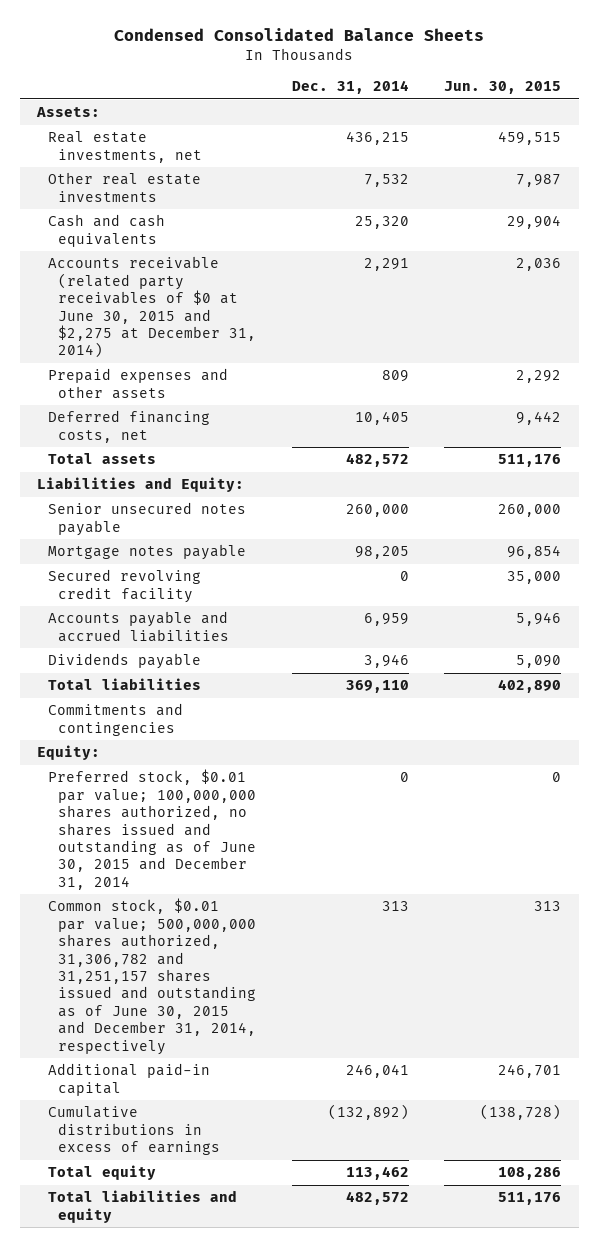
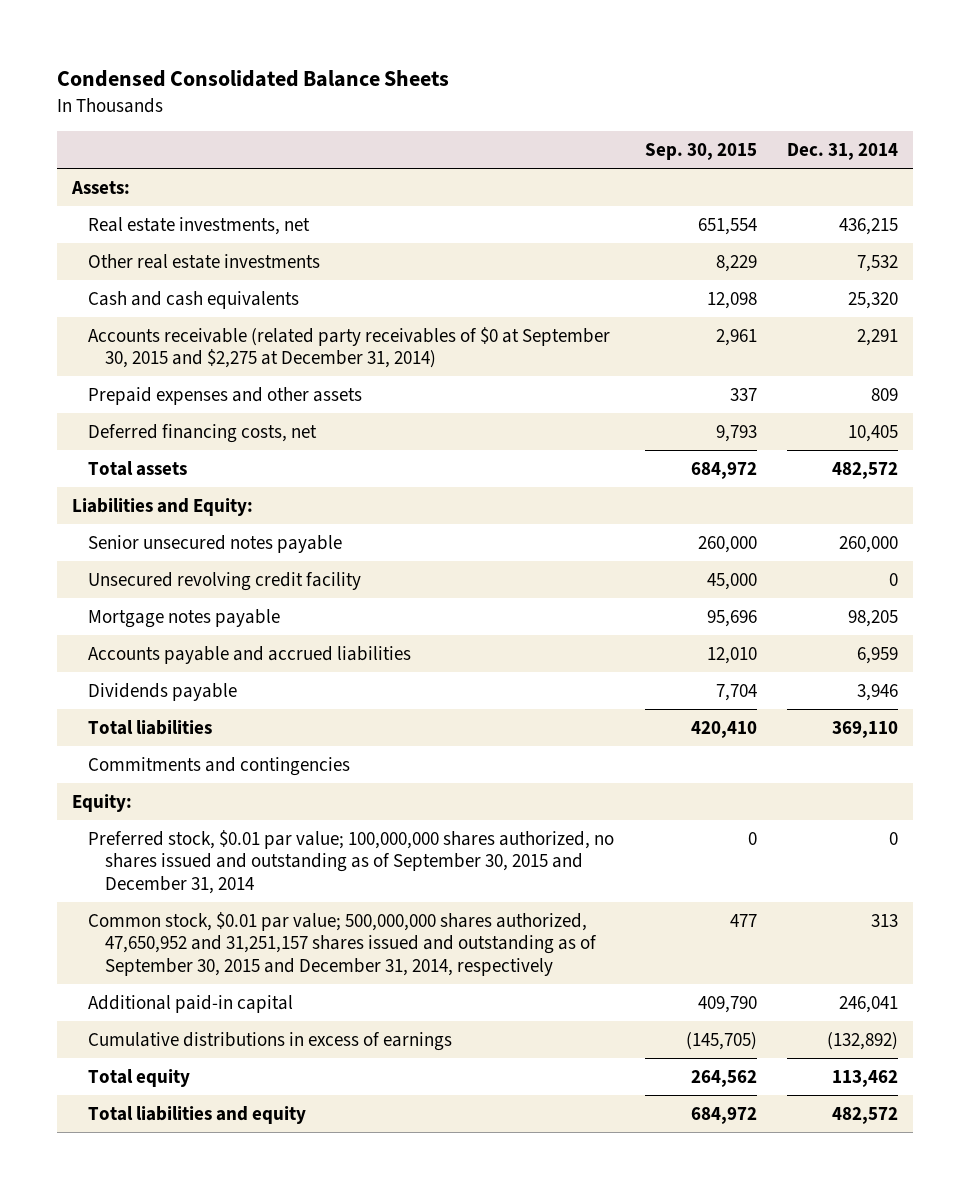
- | Dec. 31, 2014 | Jun. 30, 2015
+ | Sep. 30, 2015 | Dec. 31, 2014
- Accounts receivable (related party receivables of $0 at June 30, 2015 and $2,275 at December 31, 2014) | 2,291 | 2,036
+ Accounts receivable (related party receivables of $0 at September 30, 2015 and $2,275 at December 31, 2014) | 2,961 | 2,291
+ Unsecured revolving credit facility | 45,000 | 0
- Secured revolving credit facility | 0 | 35,000
- Preferred stock, $0.01 par value; 100,000,000 shares authorized, no shares issued and outstanding as of June 30, 2015 and December 31, 2014 | 0 | 0
- Common stock, $0.01 par value; 500,000,000 shares authorized, 31,306,782 and 31,251,157 shares issued and outstanding as of June 30, 2015 and December 31, 2014, respectively | 313 | 313
+ Preferred stock, $0.01 par value; 100,000,000 shares authorized, no shares issued and outstanding as of September 30, 2015 and December 31, 2014 | 0 | 0
+ Common stock, $0.01 par value; 500,000,000 shares authorized, 47,650,952 and 31,251,157 shares issued and outstanding as of September 30, 2015 and December 31, 2014, respectively | 477 | 313

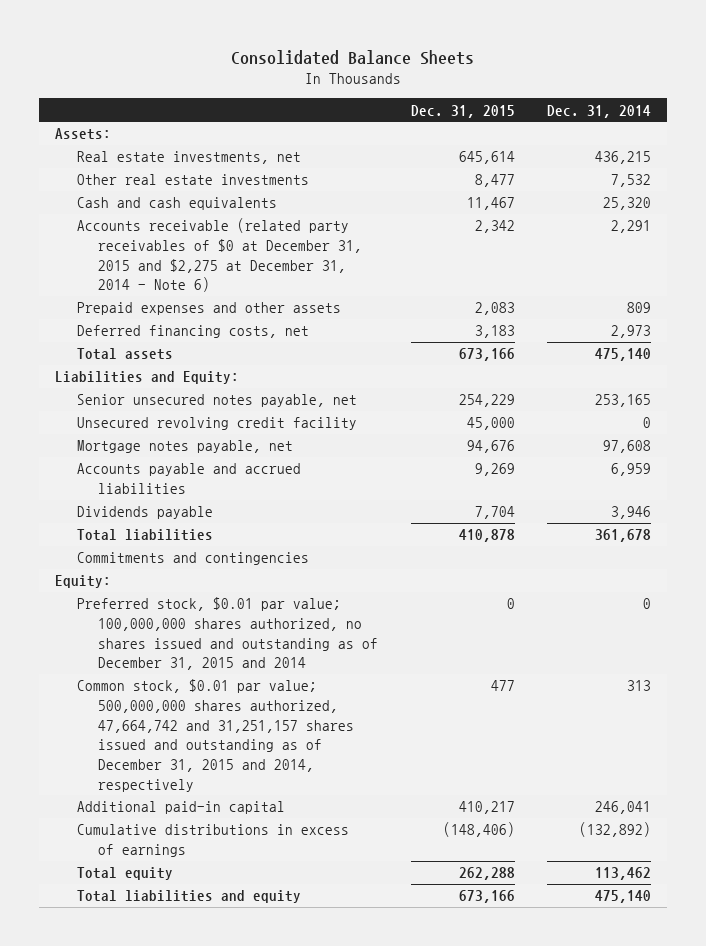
- Condensed Consolidated Balance Sheets
+ Consolidated Balance Sheets
- | Sep. 30, 2015 | Dec. 31, 2014
+ | Dec. 31, 2015 | Dec. 31, 2014
- Accounts receivable (related party receivables of $0 at September 30, 2015 and $2,275 at December 31, 2014) | 2,961 | 2,291
+ Accounts receivable (related party receivables of $0 at December 31, 2015 and $2,275 at December 31, 2014 - Note 6) | 2,342 | 2,291
- Deferred financing costs, net | 9,793 | 10,405
- Total assets | 684,972 | 482,572
+ Deferred financing costs, net | 3,183 | 2,973
+ Total assets | 673,166 | 475,140
- Senior unsecured notes payable | 260,000 | 260,000
+ Senior unsecured notes payable, net | 254,229 | 253,165
- Mortgage notes payable | 95,696 | 98,205
+ Mortgage notes payable, net | 94,676 | 97,608
- Total liabilities | 420,410 | 369,110
+ Total liabilities | 410,878 | 361,678
- Preferred stock, $0.01 par value; 100,000,000 shares authorized, no shares issued and outstanding as of September 30, 2015 and December 31, 2014 | 0 | 0
- Common stock, $0.01 par value; 500,000,000 shares authorized, 47,650,952 and 31,251,157 shares issued and outstanding as of September 30, 2015 and December 31, 2014, respectively | 477 | 313
+ Preferred stock, $0.01 par value; 100,000,000 shares authorized, no shares issued and outstanding as of December 31, 2015 and 2014 | 0 | 0
+ Common stock, $0.01 par value; 500,000,000 shares authorized, 47,664,742 and 31,251,157 shares issued and outstanding as of December 31, 2015 and 2014, respectively | 477 | 313
- Total liabilities and equity | 684,972 | 482,572
+ Total liabilities and equity | 673,166 | 475,140

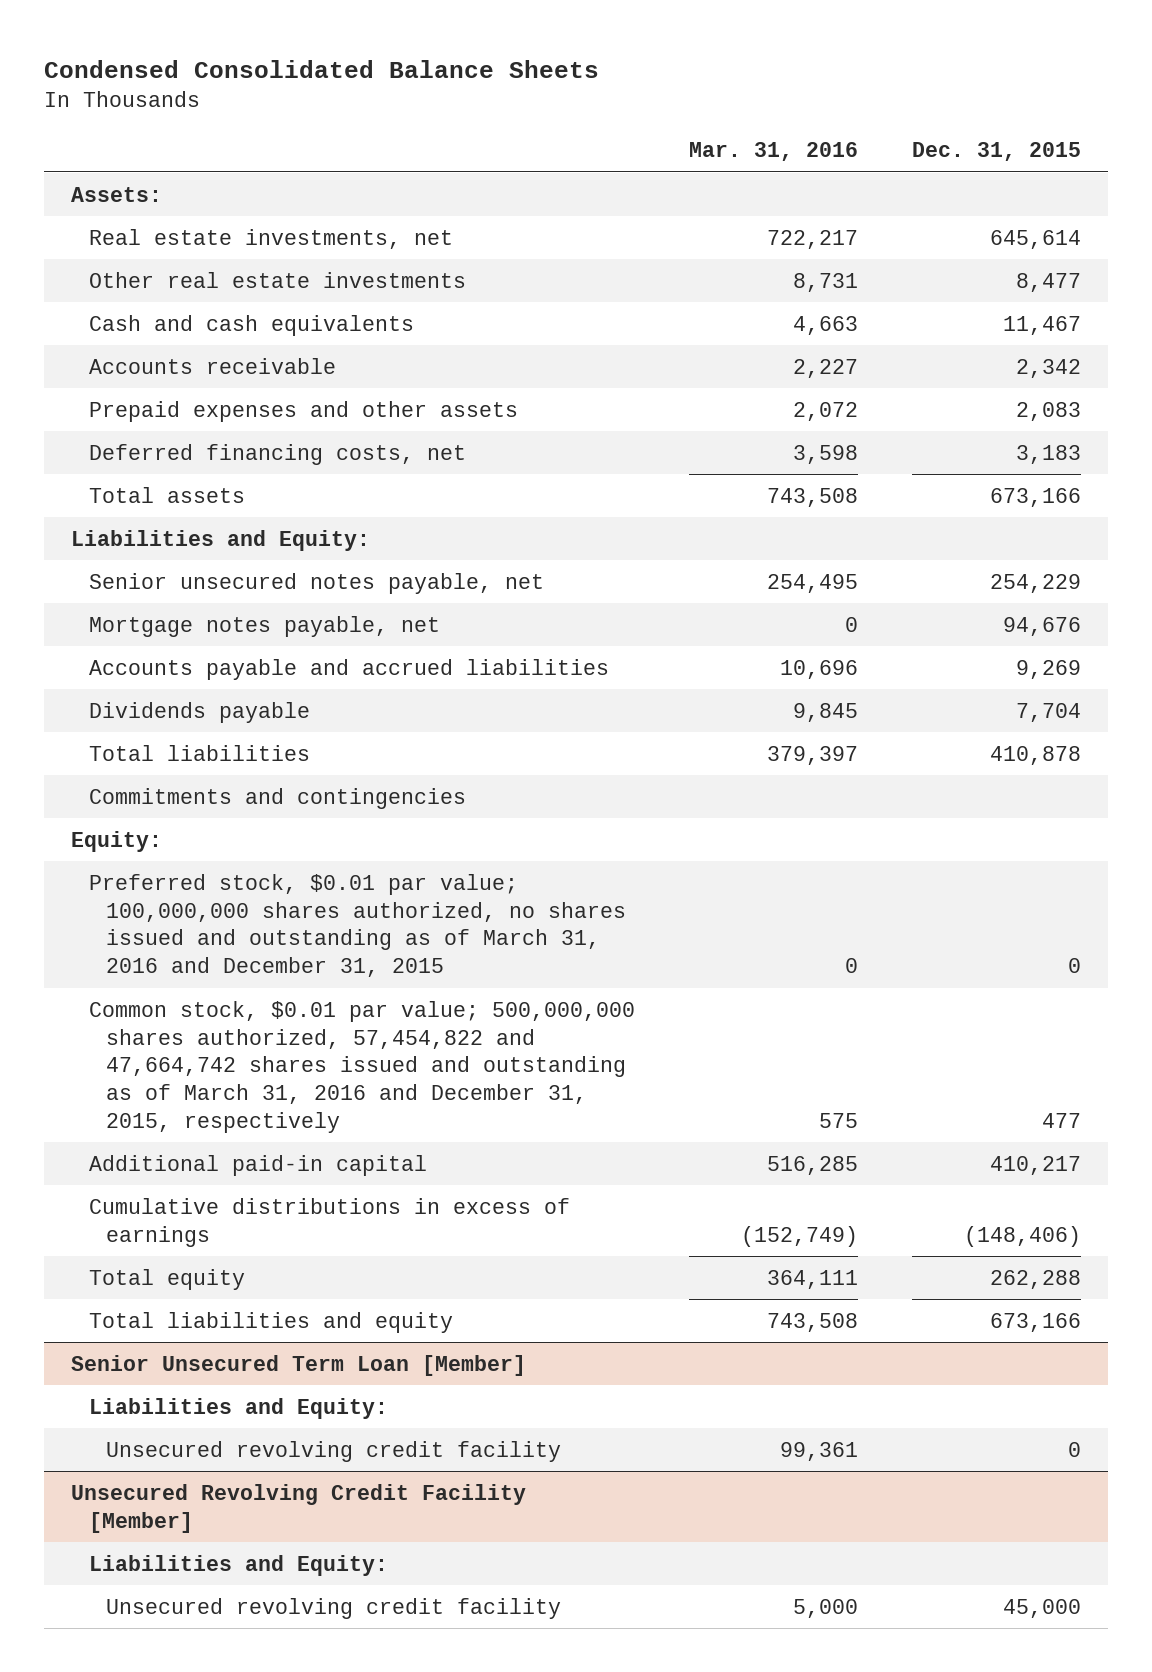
- Consolidated Balance Sheets
+ Condensed Consolidated Balance Sheets
- | Dec. 31, 2015 | Dec. 31, 2014
+ | Mar. 31, 2016 | Dec. 31, 2015
- Accounts receivable (related party receivables of $0 at December 31, 2015 and $2,275 at December 31, 2014 - Note 6) | 2,342 | 2,291
+ Accounts receivable | 2,227 | 2,342
- Unsecured revolving credit facility | 45,000 | 0
- Preferred stock, $0.01 par value; 100,000,000 shares authorized, no shares issued and outstanding as of December 31, 2015 and 2014 | 0 | 0
- Common stock, $0.01 par value; 500,000,000 shares authorized, 47,664,742 and 31,251,157 shares issued and outstanding as of December 31, 2015 and 2014, respectively | 477 | 313
+ Preferred stock, $0.01 par value; 100,000,000 shares authorized, no shares issued and outstanding as of March 31, 2016 and December 31, 2015 | 0 | 0
+ Common stock, $0.01 par value; 500,000,000 shares authorized, 57,454,822 and 47,664,742 shares issued and outstanding as of March 31, 2016 and December 31, 2015, respectively | 575 | 477
+ Senior Unsecured Term Loan [Member]
+ Liabilities and Equity:
+ Unsecured revolving credit facility | 99,361 | 0
+ Unsecured Revolving Credit Facility [Member]
+ Liabilities and Equity:
+ Unsecured revolving credit facility | 5,000 | 45,000

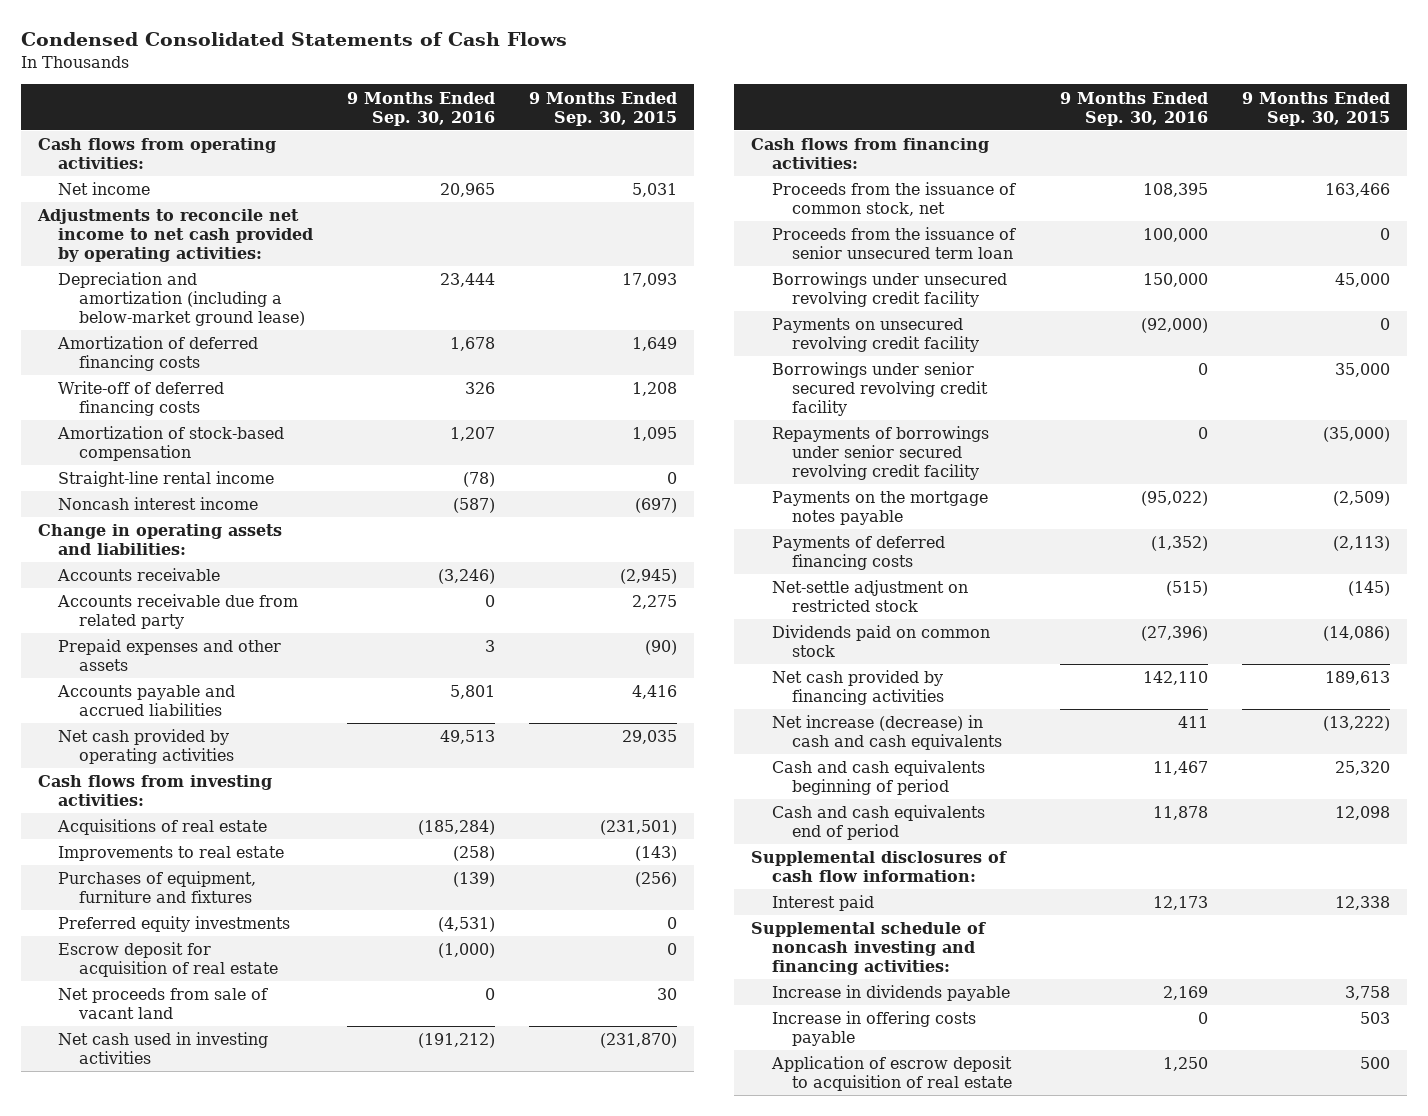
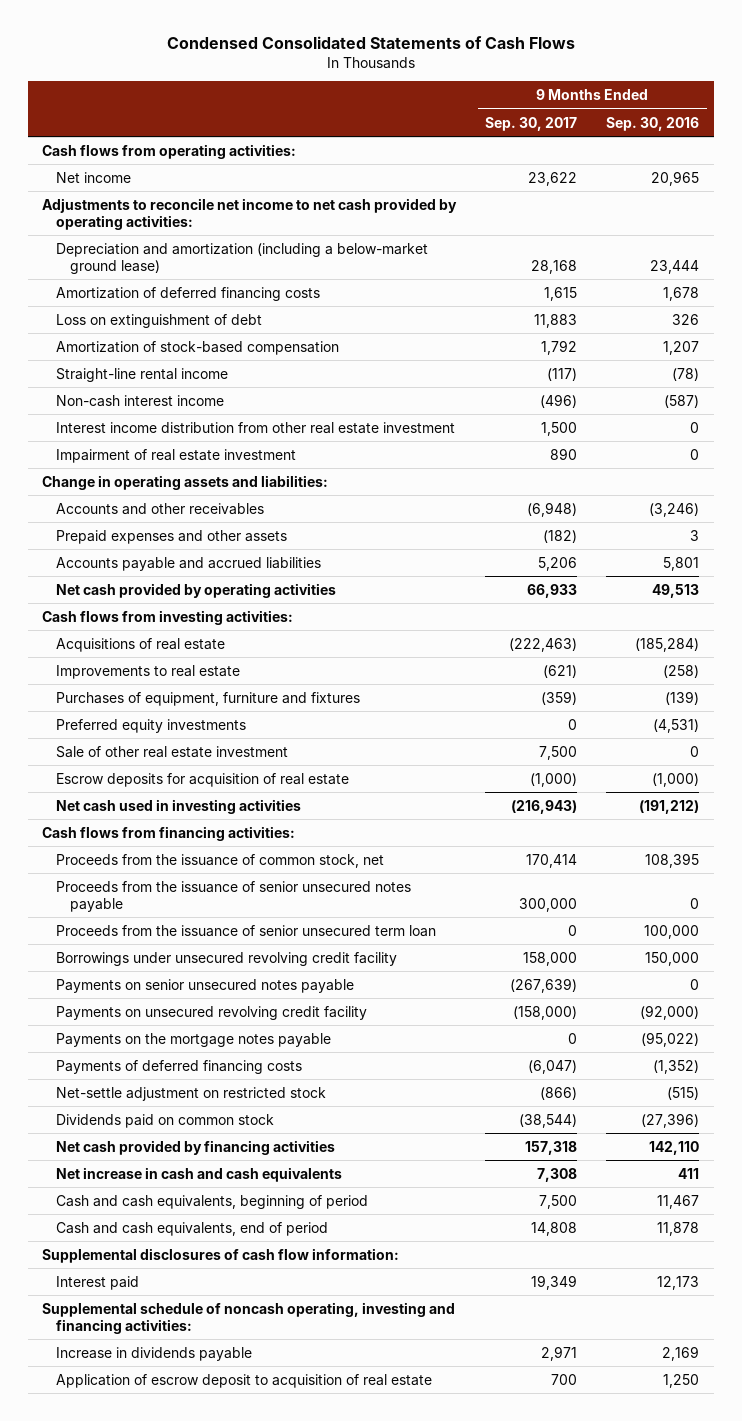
- | 9 Months Ended Sep. 30, 2016 | 9 Months Ended Sep. 30, 2015
+ | 9 Months Ended Sep. 30, 2017 | 9 Months Ended Sep. 30, 2016
- Write-off of deferred financing costs | 326 | 1,208
+ Loss on extinguishment of debt | 11,883 | 326
- Noncash interest income | (587) | (697)
+ Non-cash interest income | (496) | (587)
+ Interest income distribution from other real estate investment | 1,500 | 0
+ Impairment of real estate investment | 890 | 0
- Accounts receivable | (3,246) | (2,945)
- Accounts receivable due from related party | 0 | 2,275
+ Accounts and other receivables | (6,948) | (3,246)
- Escrow deposit for acquisition of real estate | (1,000) | 0
- Net proceeds from sale of vacant land | 0 | 30
+ Sale of other real estate investment | 7,500 | 0
+ Escrow deposits for acquisition of real estate | (1,000) | (1,000)
+ Proceeds from the issuance of senior unsecured notes payable | 300,000 | 0
+ Payments on senior unsecured notes payable | (267,639) | 0
- Borrowings under senior secured revolving credit facility | 0 | 35,000
- Repayments of borrowings under senior secured revolving credit facility | 0 | (35,000)
- Net increase (decrease) in cash and cash equivalents | 411 | (13,222)
- Cash and cash equivalents beginning of period | 11,467 | 25,320
- Cash and cash equivalents end of period | 11,878 | 12,098
+ Net increase in cash and cash equivalents | 7,308 | 411
+ Cash and cash equivalents, beginning of period | 7,500 | 11,467
+ Cash and cash equivalents, end of period | 14,808 | 11,878
- Supplemental schedule of noncash investing and financing activities:
+ Supplemental schedule of noncash operating, investing and financing activities:
- Increase in offering costs payable | 0 | 503

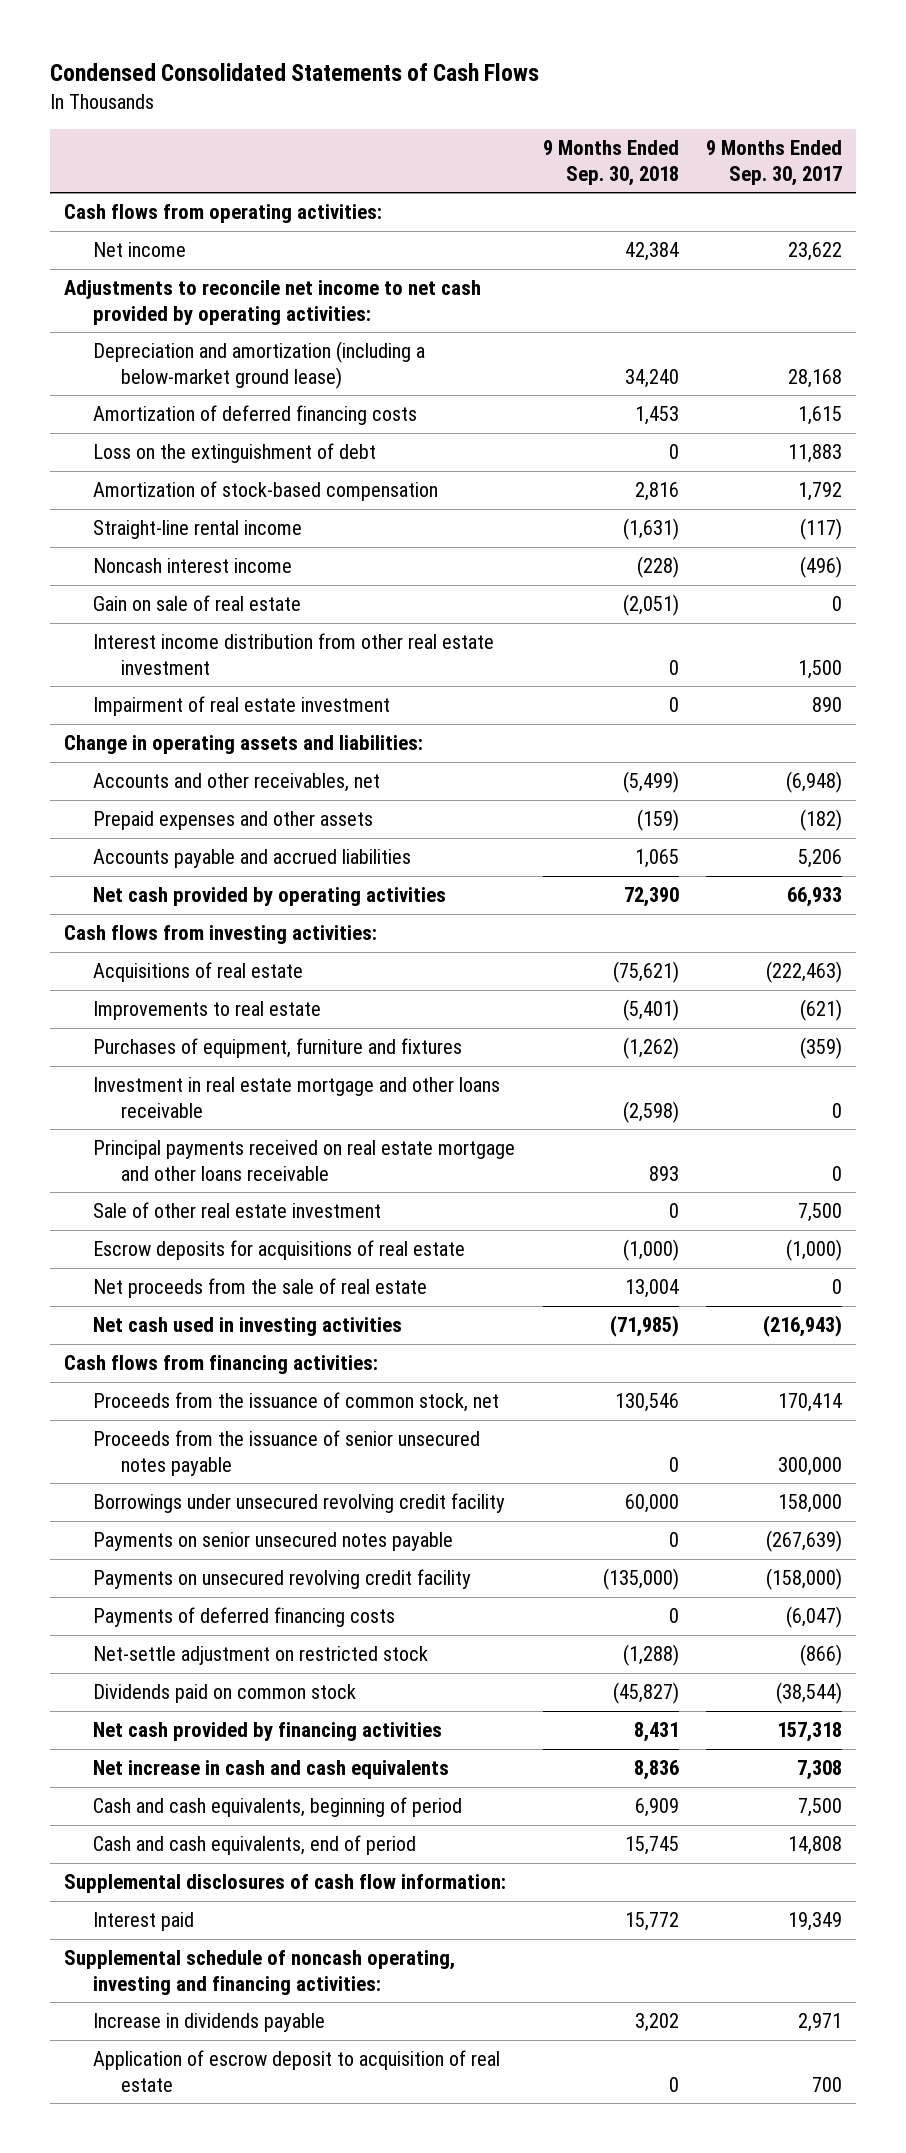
- | 9 Months Ended Sep. 30, 2017 | 9 Months Ended Sep. 30, 2016
+ | 9 Months Ended Sep. 30, 2018 | 9 Months Ended Sep. 30, 2017
- Loss on extinguishment of debt | 11,883 | 326
+ Loss on the extinguishment of debt | 0 | 11,883
- Non-cash interest income | (496) | (587)
+ Noncash interest income | (228) | (496)
+ Gain on sale of real estate | (2,051) | 0
- Accounts and other receivables | (6,948) | (3,246)
+ Accounts and other receivables, net | (5,499) | (6,948)
- Preferred equity investments | 0 | (4,531)
+ Investment in real estate mortgage and other loans receivable | (2,598) | 0
+ Principal payments received on real estate mortgage and other loans receivable | 893 | 0
- Escrow deposits for acquisition of real estate | (1,000) | (1,000)
+ Escrow deposits for acquisitions of real estate | (1,000) | (1,000)
+ Net proceeds from the sale of real estate | 13,004 | 0
- Proceeds from the issuance of senior unsecured term loan | 0 | 100,000
- Payments on the mortgage notes payable | 0 | (95,022)

